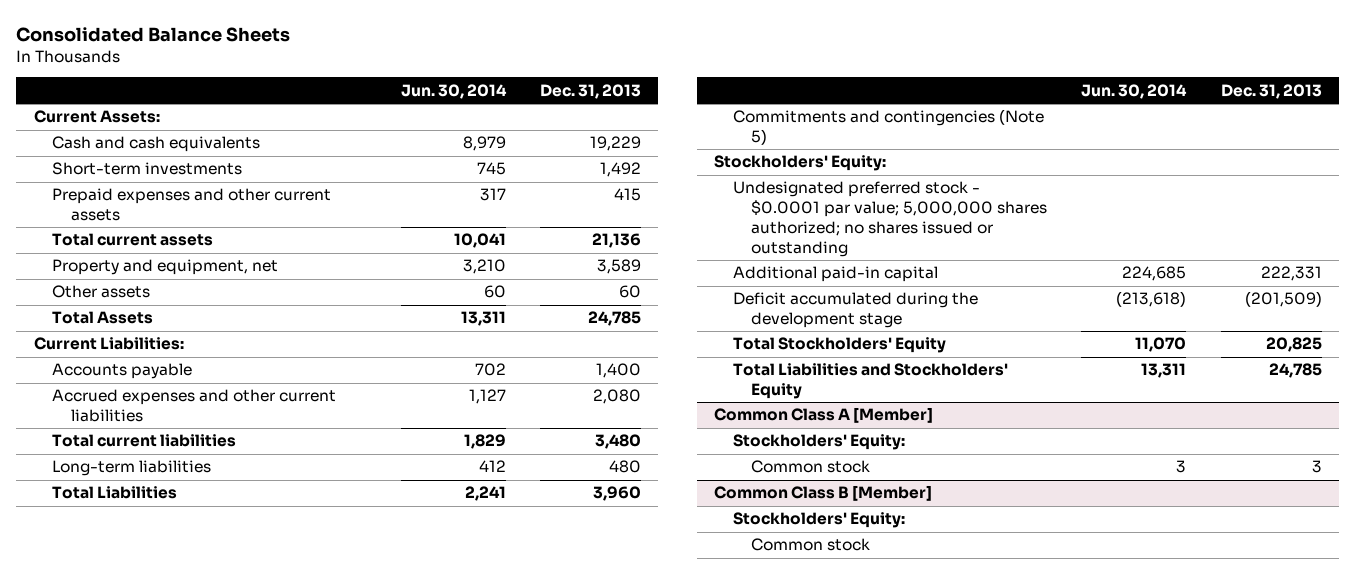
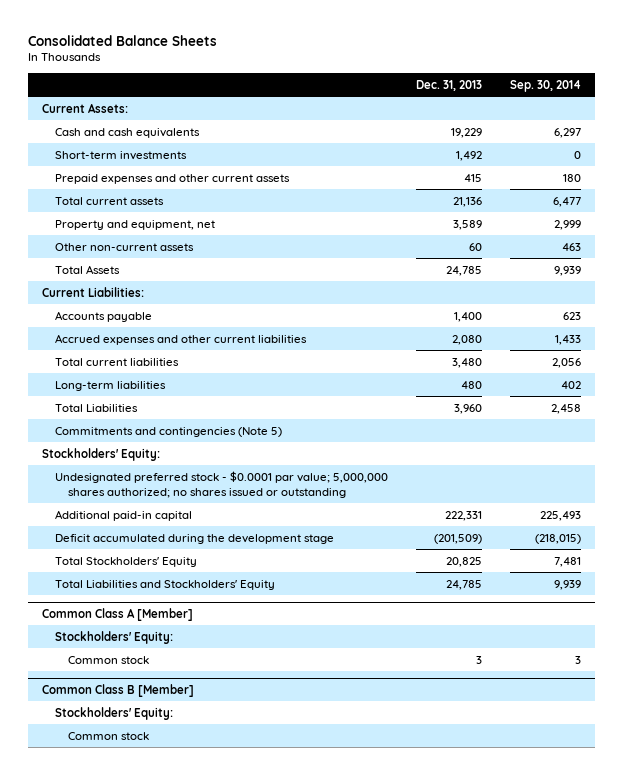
- | Jun. 30, 2014 | Dec. 31, 2013
+ | Dec. 31, 2013 | Sep. 30, 2014
- Other assets | 60 | 60
+ Other non-current assets | 60 | 463

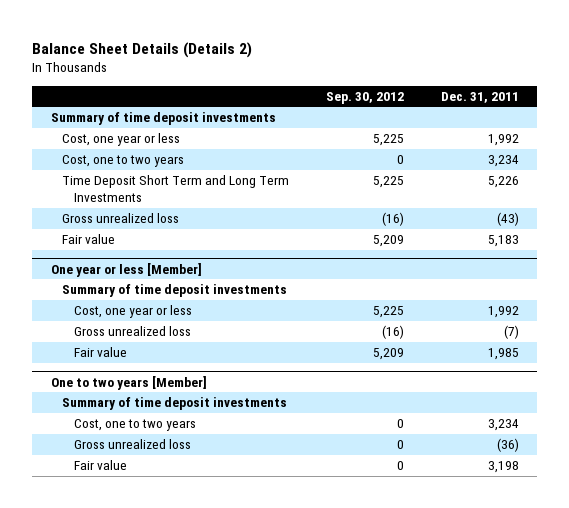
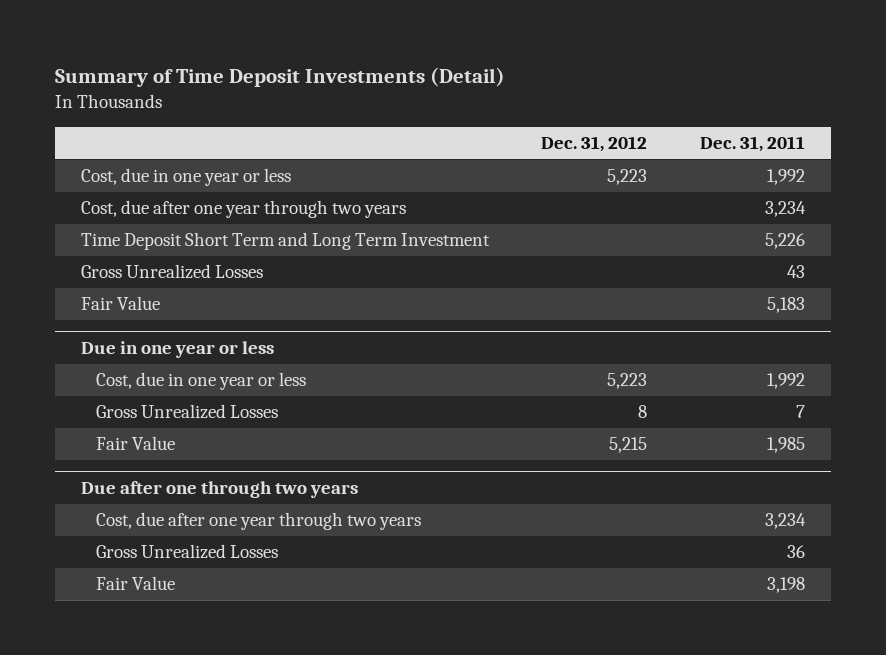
- Balance Sheet Details (Details 2)
+ Summary of Time Deposit Investments (Detail)
- | Sep. 30, 2012 | Dec. 31, 2011
+ | Dec. 31, 2012 | Dec. 31, 2011
- Summary of time deposit investments
- Cost, one year or less | 5,225 | 1,992
- Cost, one to two years | 0 | 3,234
- Time Deposit Short Term and Long Term Investments | 5,225 | 5,226
- Gross unrealized loss | (16) | (43)
- Fair value | 5,209 | 5,183
- One year or less [Member]
- Summary of time deposit investments
- Cost, one year or less | 5,225 | 1,992
- Gross unrealized loss | (16) | (7)
- Fair value | 5,209 | 1,985
- One to two years [Member]
- Summary of time deposit investments
- Cost, one to two years | 0 | 3,234
- Gross unrealized loss | 0 | (36)
- Fair value | 0 | 3,198
+ Cost, due in one year or less | 5,223 | 1,992
+ Cost, due after one year through two years | | 3,234
+ Time Deposit Short Term and Long Term Investment | | 5,226
+ Gross Unrealized Losses | | 43
+ Fair Value | | 5,183
+ Due in one year or less
+ Cost, due in one year or less | 5,223 | 1,992
+ Gross Unrealized Losses | 8 | 7
+ Fair Value | 5,215 | 1,985
+ Due after one through two years
+ Cost, due after one year through two years | | 3,234
+ Gross Unrealized Losses | | 36
+ Fair Value | | 3,198

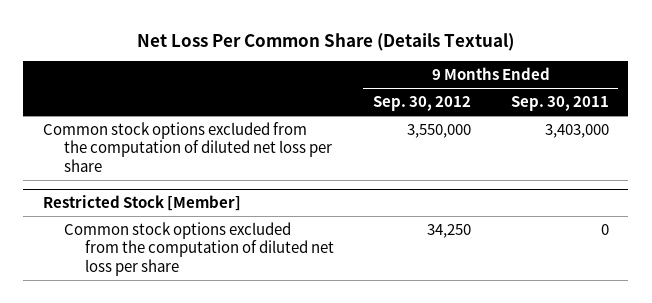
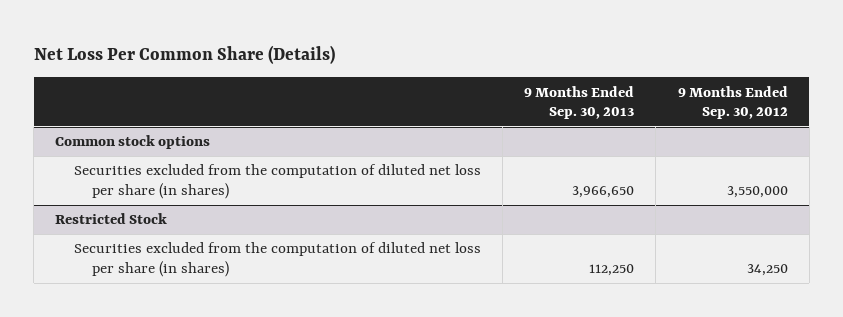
- Net Loss Per Common Share (Details Textual)
+ Net Loss Per Common Share (Details)
- | 9 Months Ended Sep. 30, 2012 | 9 Months Ended Sep. 30, 2011
+ | 9 Months Ended Sep. 30, 2013 | 9 Months Ended Sep. 30, 2012
- Common stock options excluded from the computation of diluted net loss per share | 3,550,000 | 3,403,000
- Restricted Stock [Member]
- Common stock options excluded from the computation of diluted net loss per share | 34,250 | 0
+ Common stock options
+ Securities excluded from the computation of diluted net loss per share (in shares) | 3,966,650 | 3,550,000
+ Restricted Stock
+ Securities excluded from the computation of diluted net loss per share (in shares) | 112,250 | 34,250

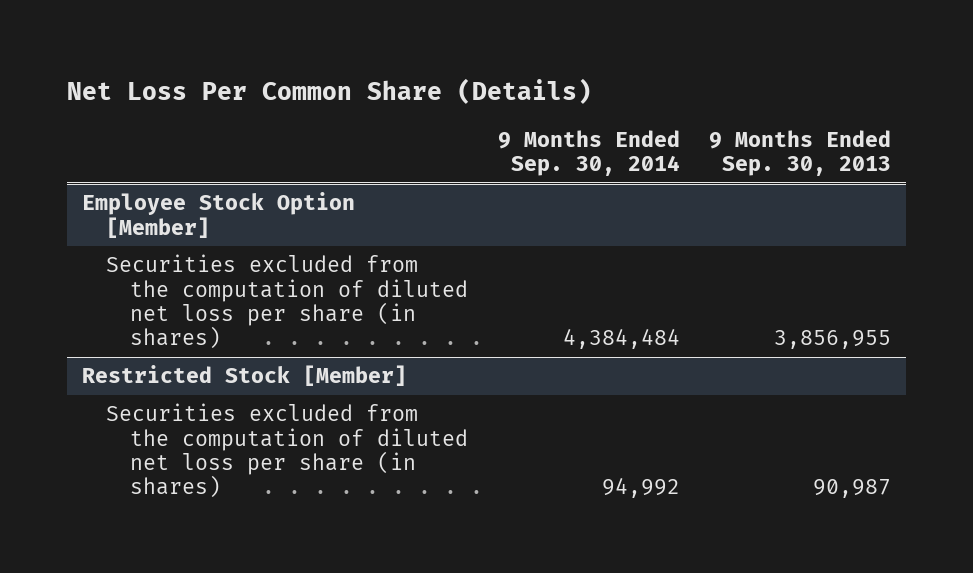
- | 9 Months Ended Sep. 30, 2013 | 9 Months Ended Sep. 30, 2012
+ | 9 Months Ended Sep. 30, 2014 | 9 Months Ended Sep. 30, 2013
- Common stock options
- Securities excluded from the computation of diluted net loss per share (in shares) | 3,966,650 | 3,550,000
- Restricted Stock
- Securities excluded from the computation of diluted net loss per share (in shares) | 112,250 | 34,250
+ Employee Stock Option [Member]
+ Securities excluded from the computation of diluted net loss per share (in shares) | 4,384,484 | 3,856,955
+ Restricted Stock [Member]
+ Securities excluded from the computation of diluted net loss per share (in shares) | 94,992 | 90,987

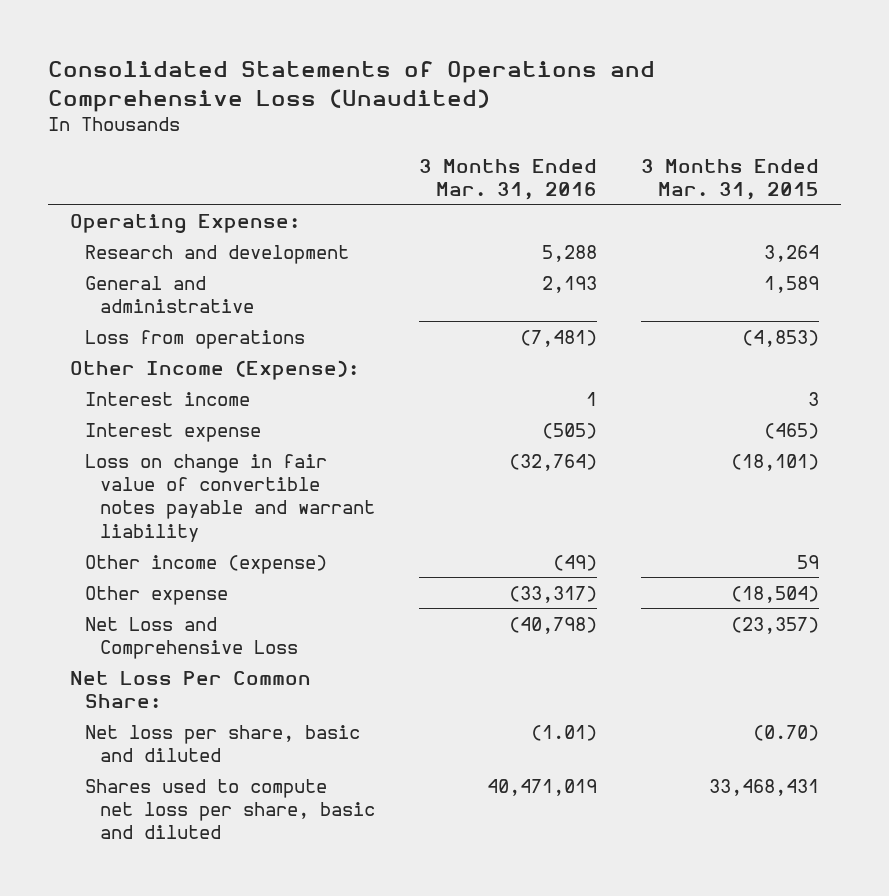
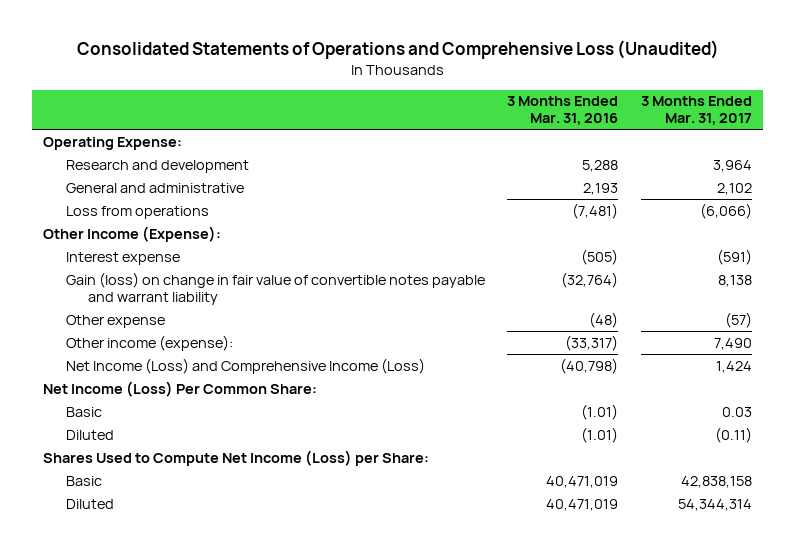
- | 3 Months Ended Mar. 31, 2016 | 3 Months Ended Mar. 31, 2015
+ | 3 Months Ended Mar. 31, 2016 | 3 Months Ended Mar. 31, 2017
- Interest income | 1 | 3
- Loss on change in fair value of convertible notes payable and warrant liability | (32,764) | (18,101)
- Other income (expense) | (49) | 59
- Other expense | (33,317) | (18,504)
- Net Loss and Comprehensive Loss | (40,798) | (23,357)
- Net Loss Per Common Share:
- Net loss per share, basic and diluted | (1.01) | (0.70)
- Shares used to compute net loss per share, basic and diluted | 40,471,019 | 33,468,431
+ Gain (loss) on change in fair value of convertible notes payable and warrant liability | (32,764) | 8,138
+ Other expense | (48) | (57)
+ Other income (expense): | (33,317) | 7,490
+ Net Income (Loss) and Comprehensive Income (Loss) | (40,798) | 1,424
+ Net Income (Loss) Per Common Share:
+ Basic | (1.01) | 0.03
+ Diluted | (1.01) | (0.11)
+ Shares Used to Compute Net Income (Loss) per Share:
+ Basic | 40,471,019 | 42,838,158
+ Diluted | 40,471,019 | 54,344,314

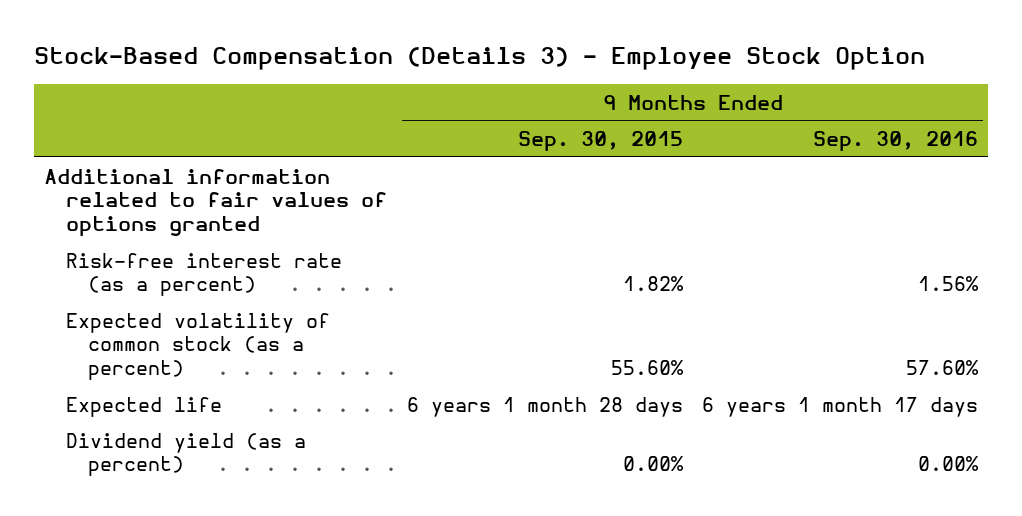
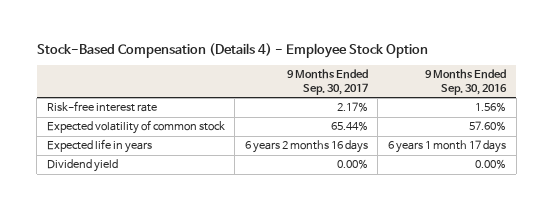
- Stock-Based Compensation (Details 3) - Employee Stock Option
+ Stock-Based Compensation (Details 4) - Employee Stock Option
- | 9 Months Ended Sep. 30, 2015 | 9 Months Ended Sep. 30, 2016
+ | 9 Months Ended Sep. 30, 2017 | 9 Months Ended Sep. 30, 2016
- Additional information related to fair values of options granted
- Risk-free interest rate (as a percent) | 1.82% | 1.56%
- Expected volatility of common stock (as a percent) | 55.60% | 57.60%
- Expected life | 6 years 1 month 28 days | 6 years 1 month 17 days
- Dividend yield (as a percent) | 0.00% | 0.00%
+ Risk-free interest rate | 2.17% | 1.56%
+ Expected volatility of common stock | 65.44% | 57.60%
+ Expected life in years | 6 years 2 months 16 days | 6 years 1 month 17 days
+ Dividend yield | 0.00% | 0.00%

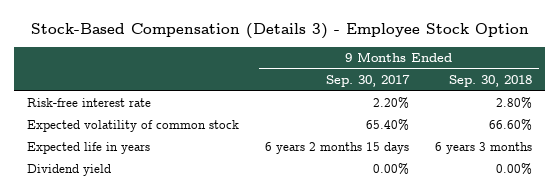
- Stock-Based Compensation (Details 4) - Employee Stock Option
+ Stock-Based Compensation (Details 3) - Employee Stock Option
- | 9 Months Ended Sep. 30, 2017 | 9 Months Ended Sep. 30, 2016
+ | 9 Months Ended Sep. 30, 2017 | 9 Months Ended Sep. 30, 2018
- Risk-free interest rate | 2.17% | 1.56%
- Expected volatility of common stock | 65.44% | 57.60%
- Expected life in years | 6 years 2 months 16 days | 6 years 1 month 17 days
+ Risk-free interest rate | 2.20% | 2.80%
+ Expected volatility of common stock | 65.40% | 66.60%
+ Expected life in years | 6 years 2 months 15 days | 6 years 3 months

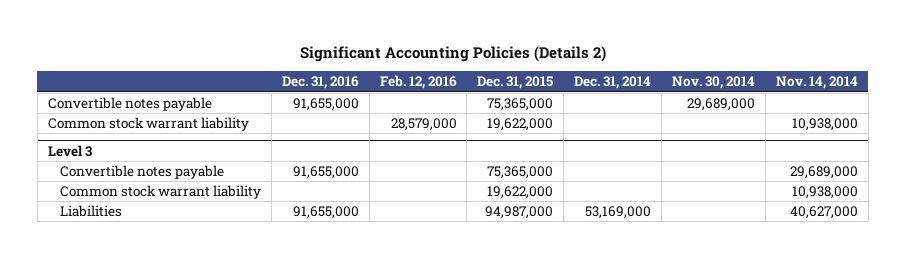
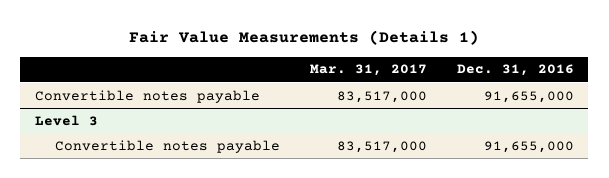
- Significant Accounting Policies (Details 2)
+ Fair Value Measurements (Details 1)
- | Dec. 31, 2016 | Feb. 12, 2016 | Dec. 31, 2015 | Dec. 31, 2014 | Nov. 30, 2014 | Nov. 14, 2014
+ | Mar. 31, 2017 | Dec. 31, 2016
- Common stock warrant liability | | 28,579,000 | 19,622,000 | | | 10,938,000
@ Level 3
- Common stock warrant liability | | | 19,622,000 | | | 10,938,000
- Liabilities | 91,655,000 | | 94,987,000 | 53,169,000 | | 40,627,000

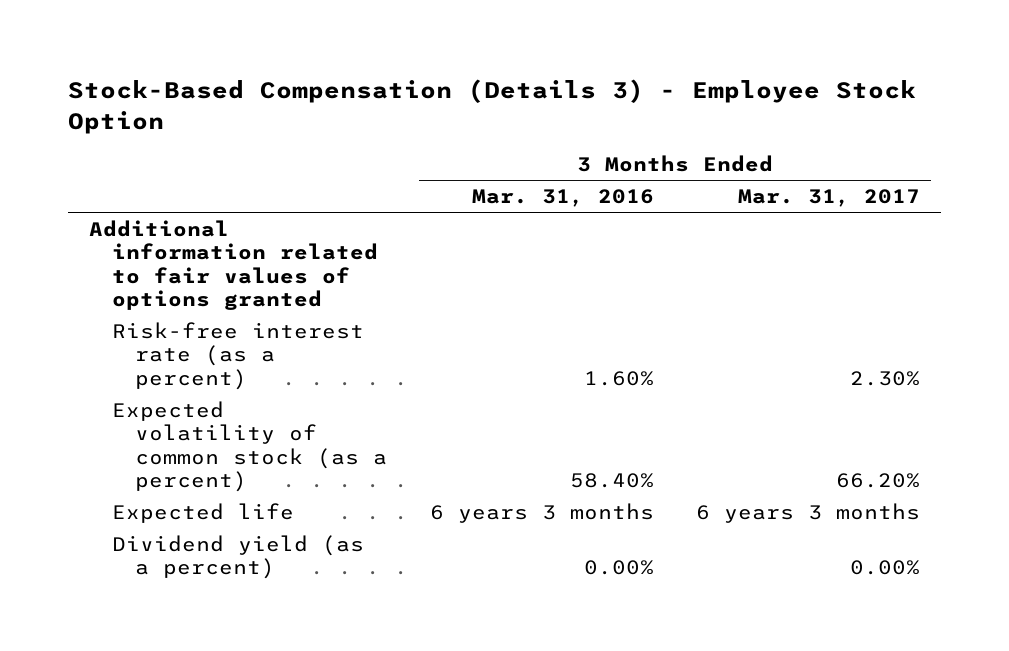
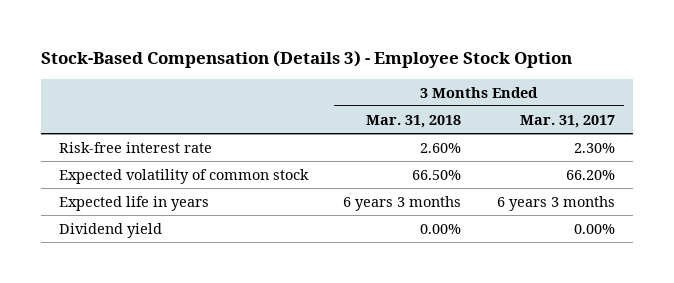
- | 3 Months Ended Mar. 31, 2016 | 3 Months Ended Mar. 31, 2017
+ | 3 Months Ended Mar. 31, 2018 | 3 Months Ended Mar. 31, 2017
- Additional information related to fair values of options granted
- Risk-free interest rate (as a percent) | 1.60% | 2.30%
- Expected volatility of common stock (as a percent) | 58.40% | 66.20%
- Expected life | 6 years 3 months | 6 years 3 months
- Dividend yield (as a percent) | 0.00% | 0.00%
+ Risk-free interest rate | 2.60% | 2.30%
+ Expected volatility of common stock | 66.50% | 66.20%
+ Expected life in years | 6 years 3 months | 6 years 3 months
+ Dividend yield | 0.00% | 0.00%

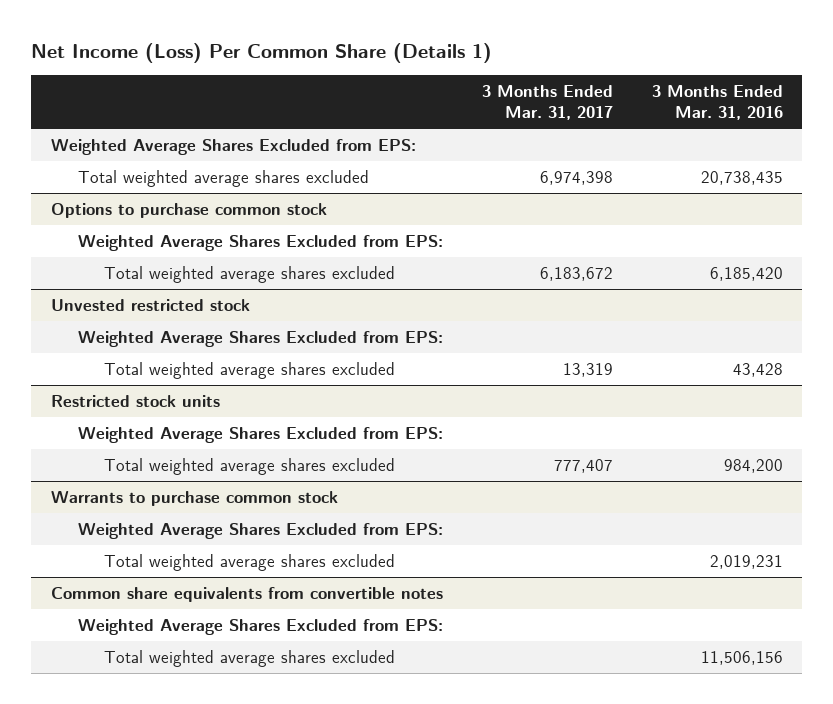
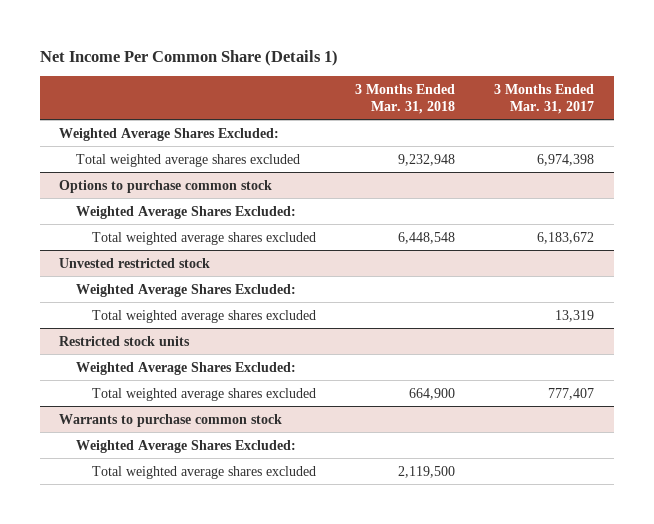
- Net Income (Loss) Per Common Share (Details 1)
+ Net Income Per Common Share (Details 1)
- | 3 Months Ended Mar. 31, 2017 | 3 Months Ended Mar. 31, 2016
+ | 3 Months Ended Mar. 31, 2018 | 3 Months Ended Mar. 31, 2017
- Weighted Average Shares Excluded from EPS:
+ Weighted Average Shares Excluded:
@ Options to purchase common stock
- Weighted Average Shares Excluded from EPS:
+ Weighted Average Shares Excluded:
@ Unvested restricted stock
- Weighted Average Shares Excluded from EPS:
+ Weighted Average Shares Excluded:
@ Restricted stock units
- Weighted Average Shares Excluded from EPS:
+ Weighted Average Shares Excluded:
@ Warrants to purchase common stock
- Weighted Average Shares Excluded from EPS:
- Total weighted average shares excluded | | 2,019,231
- Common share equivalents from convertible notes
- Weighted Average Shares Excluded from EPS:
@ Warrants to purchase common stock
+ Weighted Average Shares Excluded:

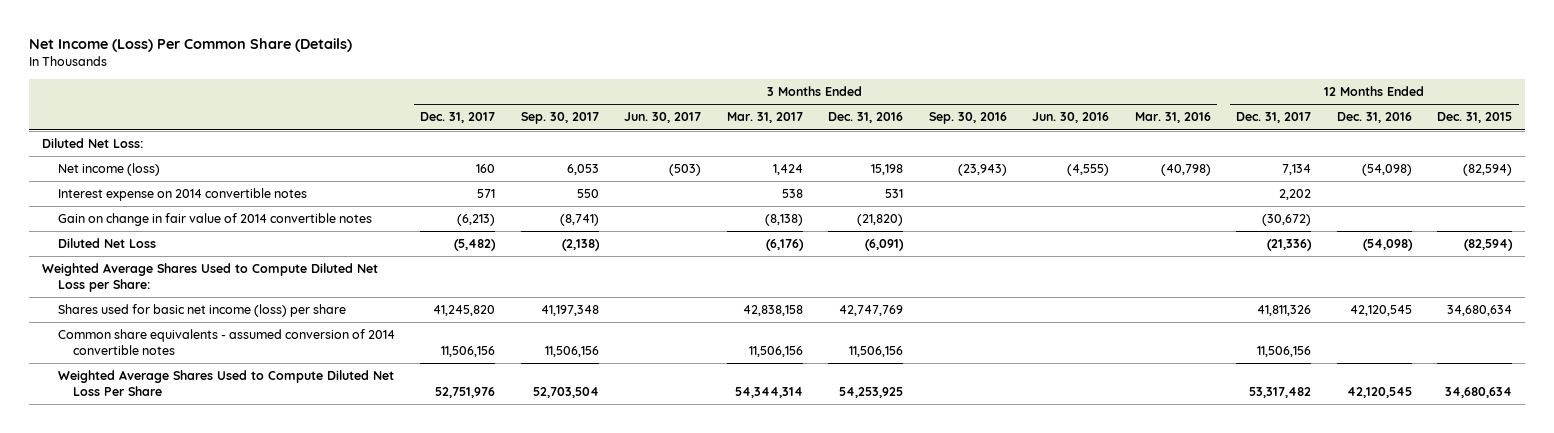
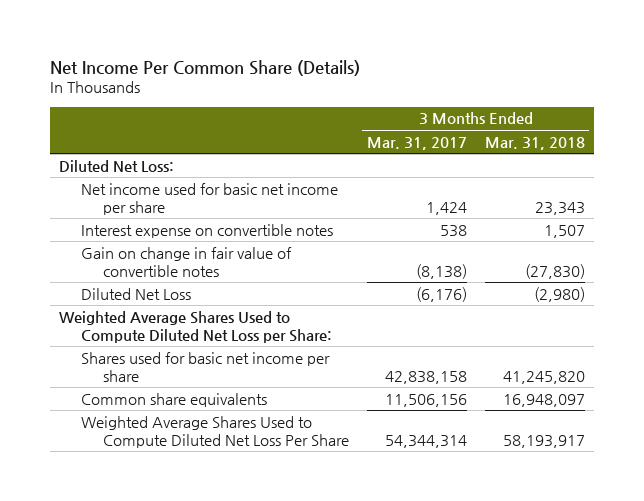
- Net Income (Loss) Per Common Share (Details)
+ Net Income Per Common Share (Details)
- | 3 Months Ended Dec. 31, 2017 | 3 Months Ended Sep. 30, 2017 | 3 Months Ended Jun. 30, 2017 | 3 Months Ended Mar. 31, 2017 | 3 Months Ended Dec. 31, 2016 | 3 Months Ended Sep. 30, 2016 | 3 Months Ended Jun. 30, 2016 | 3 Months Ended Mar. 31, 2016 | 12 Months Ended Dec. 31, 2017 | 12 Months Ended Dec. 31, 2016 | 12 Months Ended Dec. 31, 2015
+ | 3 Months Ended Mar. 31, 2017 | 3 Months Ended Mar. 31, 2018
- Net income (loss) | 160 | 6,053 | (503) | 1,424 | 15,198 | (23,943) | (4,555) | (40,798) | 7,134 | (54,098) | (82,594)
- Interest expense on 2014 convertible notes | 571 | 550 | | 538 | 531 | | | | 2,202 | |
- Gain on change in fair value of 2014 convertible notes | (6,213) | (8,741) | | (8,138) | (21,820) | | | | (30,672) | |
+ Net income used for basic net income per share | 1,424 | 23,343
+ Interest expense on convertible notes | 538 | 1,507
+ Gain on change in fair value of convertible notes | (8,138) | (27,830)
- Shares used for basic net income (loss) per share | 41,245,820 | 41,197,348 | | 42,838,158 | 42,747,769 | | | | 41,811,326 | 42,120,545 | 34,680,634
- Common share equivalents - assumed conversion of 2014 convertible notes | 11,506,156 | 11,506,156 | | 11,506,156 | 11,506,156 | | | | 11,506,156 | |
+ Shares used for basic net income per share | 42,838,158 | 41,245,820
+ Common share equivalents | 11,506,156 | 16,948,097

